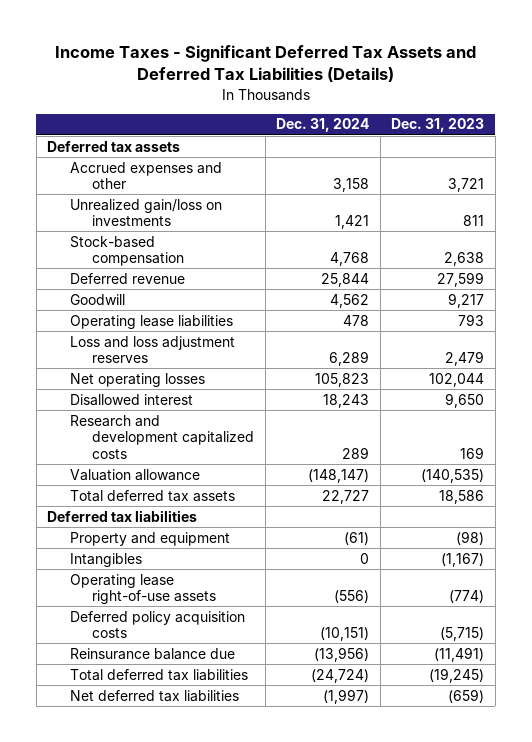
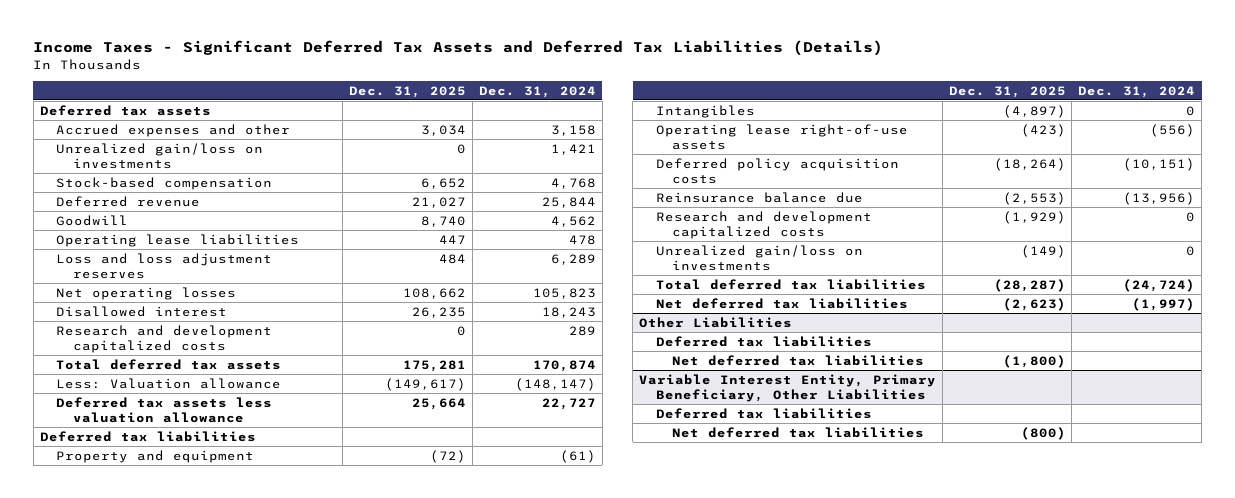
- | Dec. 31, 2024 | Dec. 31, 2023
+ | Dec. 31, 2025 | Dec. 31, 2024
- Valuation allowance | (148,147) | (140,535)
- Total deferred tax assets | 22,727 | 18,586
+ Total deferred tax assets | 175,281 | 170,874
+ Less: Valuation allowance | (149,617) | (148,147)
+ Deferred tax assets less valuation allowance | 25,664 | 22,727
+ Research and development capitalized costs | (1,929) | 0
+ Unrealized gain/loss on investments | (149) | 0
+ Other Liabilities
+ Deferred tax liabilities
+ Net deferred tax liabilities | (1,800) |
+ Variable Interest Entity, Primary Beneficiary, Other Liabilities
+ Deferred tax liabilities
+ Net deferred tax liabilities | (800) |

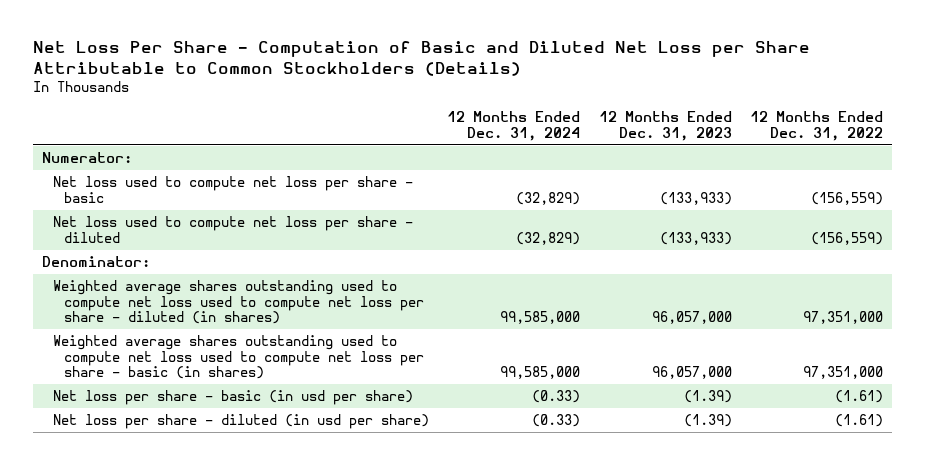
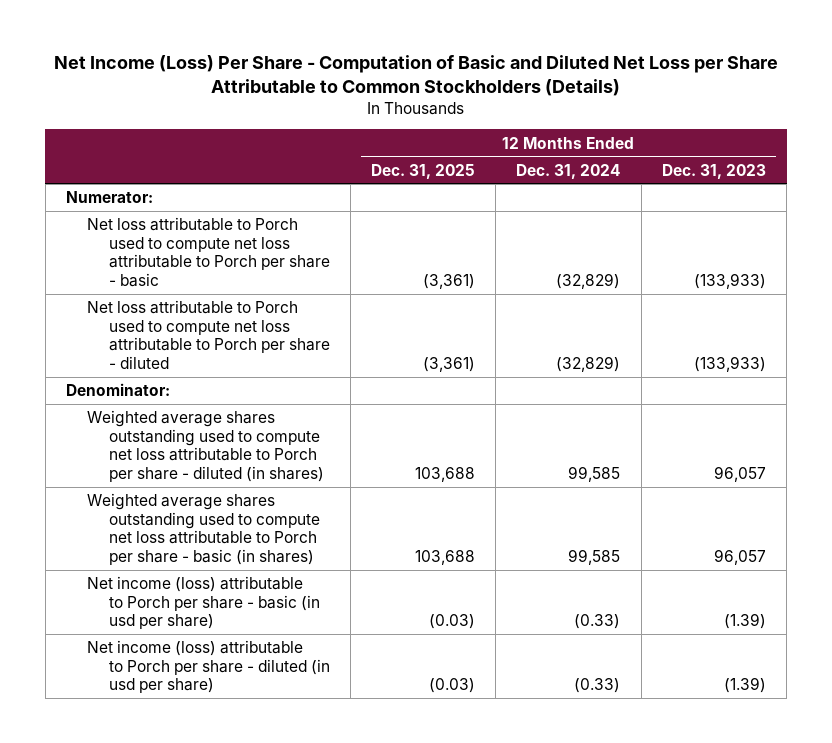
- Net Loss Per Share - Computation of Basic and Diluted Net Loss per Share Attributable to Common Stockholders (Details)
+ Net Income (Loss) Per Share - Computation of Basic and Diluted Net Loss per Share Attributable to Common Stockholders (Details)
- | 12 Months Ended Dec. 31, 2024 | 12 Months Ended Dec. 31, 2023 | 12 Months Ended Dec. 31, 2022
+ | 12 Months Ended Dec. 31, 2025 | 12 Months Ended Dec. 31, 2024 | 12 Months Ended Dec. 31, 2023
- Net loss used to compute net loss per share - basic | (32,829) | (133,933) | (156,559)
- Net loss used to compute net loss per share - diluted | (32,829) | (133,933) | (156,559)
+ Net loss attributable to Porch used to compute net loss attributable to Porch per share - basic | (3,361) | (32,829) | (133,933)
+ Net loss attributable to Porch used to compute net loss attributable to Porch per share - diluted | (3,361) | (32,829) | (133,933)
- Weighted average shares outstanding used to compute net loss used to compute net loss per share - diluted (in shares) | 99,585,000 | 96,057,000 | 97,351,000
- Weighted average shares outstanding used to compute net loss used to compute net loss per share - basic (in shares) | 99,585,000 | 96,057,000 | 97,351,000
- Net loss per share - basic (in usd per share) | (0.33) | (1.39) | (1.61)
- Net loss per share - diluted (in usd per share) | (0.33) | (1.39) | (1.61)
+ Weighted average shares outstanding used to compute net loss attributable to Porch per share - diluted (in shares) | 103,688 | 99,585 | 96,057
+ Weighted average shares outstanding used to compute net loss attributable to Porch per share - basic (in shares) | 103,688 | 99,585 | 96,057
+ Net income (loss) attributable to Porch per share - basic (in usd per share) | (0.03) | (0.33) | (1.39)
+ Net income (loss) attributable to Porch per share - diluted (in usd per share) | (0.03) | (0.33) | (1.39)

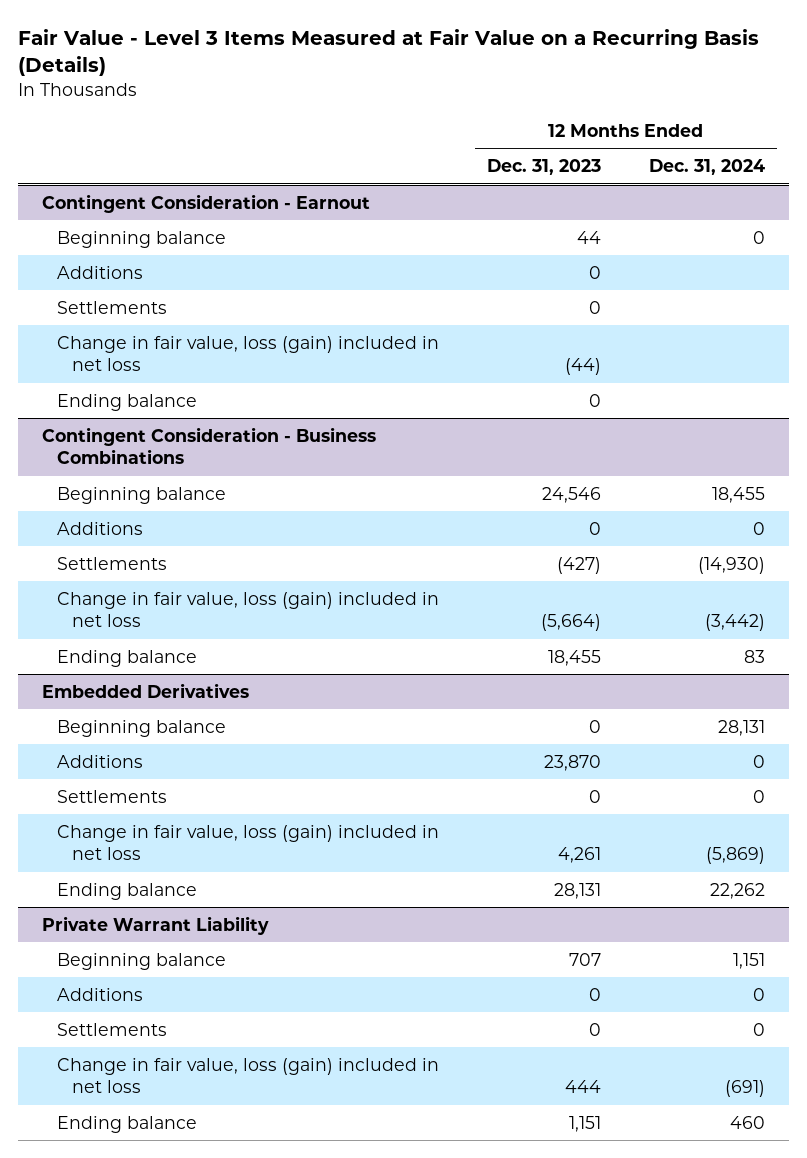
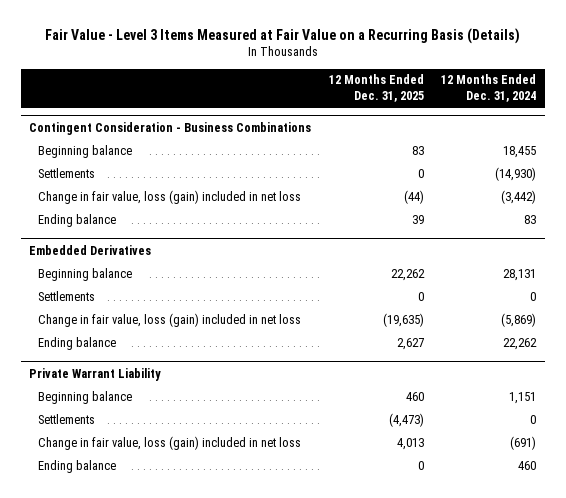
- | 12 Months Ended Dec. 31, 2023 | 12 Months Ended Dec. 31, 2024
+ | 12 Months Ended Dec. 31, 2025 | 12 Months Ended Dec. 31, 2024
- Contingent Consideration - Earnout
- Beginning balance | 44 | 0
- Additions | 0 |
- Settlements | 0 |
- Change in fair value, loss (gain) included in net loss | (44) |
- Ending balance | 0 |
@ Contingent Consideration - Business Combinations
- Additions | 0 | 0
@ Embedded Derivatives
- Additions | 23,870 | 0
@ Private Warrant Liability
- Additions | 0 | 0

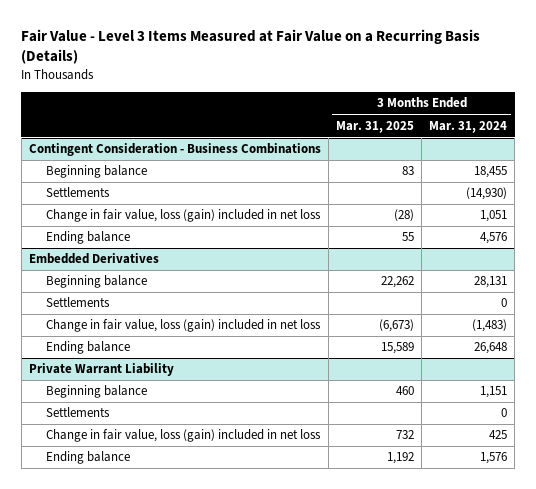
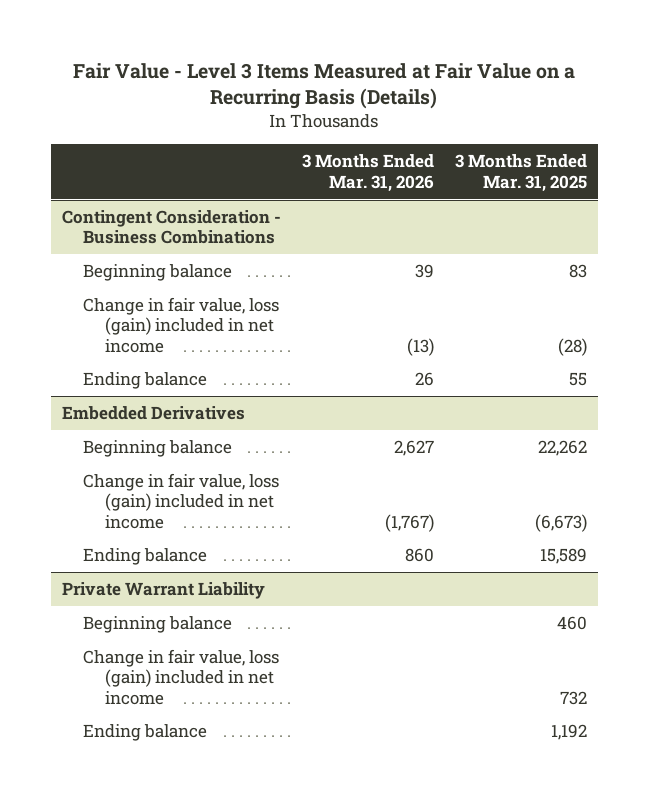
- | 3 Months Ended Mar. 31, 2025 | 3 Months Ended Mar. 31, 2024
+ | 3 Months Ended Mar. 31, 2026 | 3 Months Ended Mar. 31, 2025
@ Contingent Consideration - Business Combinations
- Settlements | | (14,930)
- Change in fair value, loss (gain) included in net loss | (28) | 1,051
+ Change in fair value, loss (gain) included in net income | (13) | (28)
@ Embedded Derivatives
- Settlements | | 0
- Change in fair value, loss (gain) included in net loss | (6,673) | (1,483)
+ Change in fair value, loss (gain) included in net income | (1,767) | (6,673)
@ Private Warrant Liability
- Settlements | | 0
- Change in fair value, loss (gain) included in net loss | 732 | 425
+ Change in fair value, loss (gain) included in net income | | 732

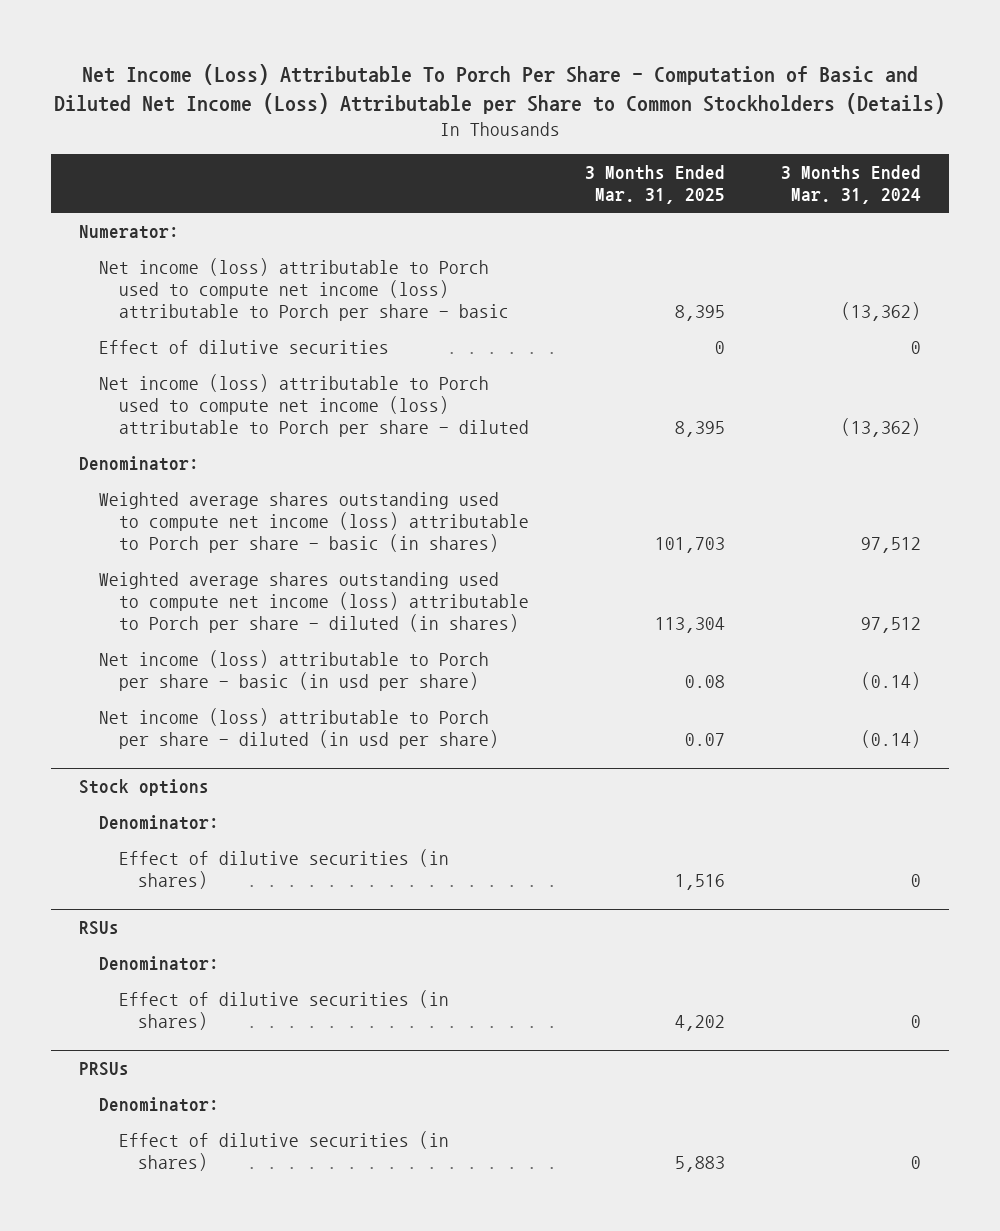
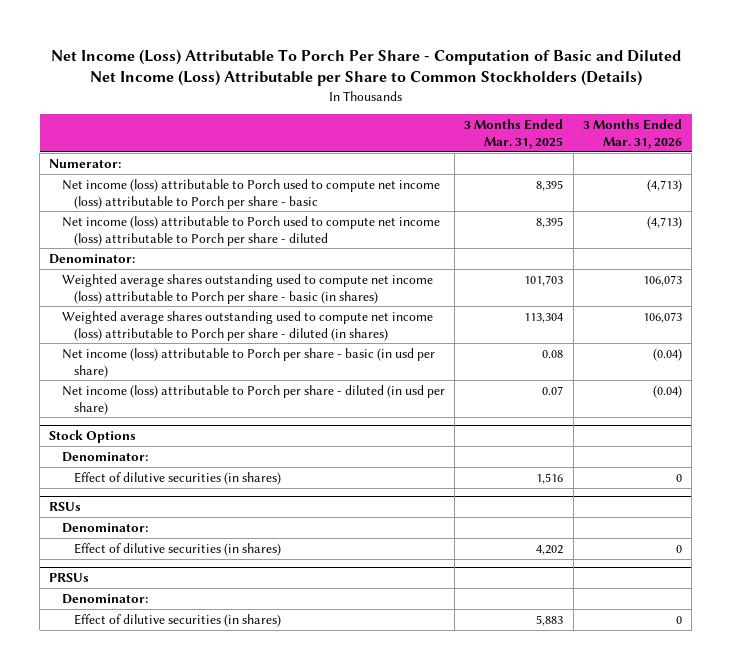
- | 3 Months Ended Mar. 31, 2025 | 3 Months Ended Mar. 31, 2024
+ | 3 Months Ended Mar. 31, 2025 | 3 Months Ended Mar. 31, 2026
- Effect of dilutive securities | 0 | 0
- Stock options
+ Stock Options

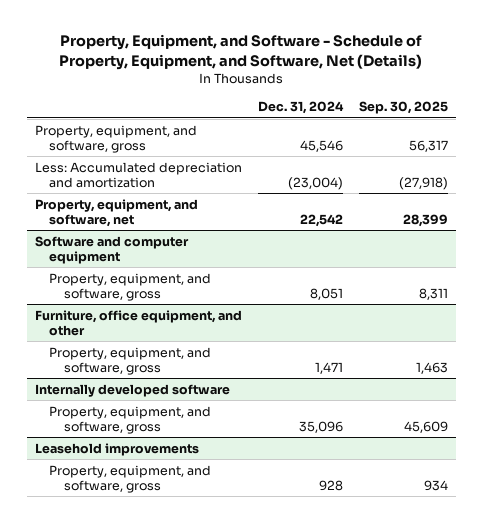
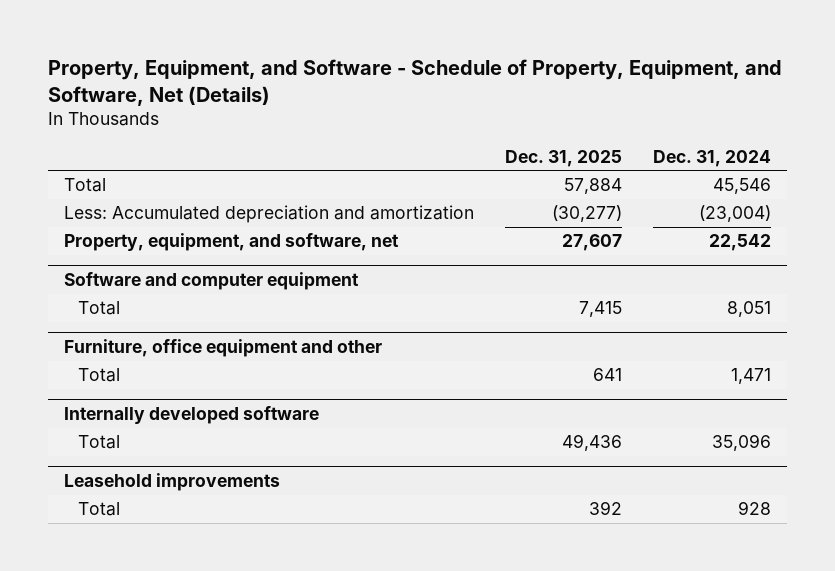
- | Dec. 31, 2024 | Sep. 30, 2025
+ | Dec. 31, 2025 | Dec. 31, 2024
- Property, equipment, and software, gross | 45,546 | 56,317
+ Total | 57,884 | 45,546
@ Software and computer equipment
- Property, equipment, and software, gross | 8,051 | 8,311
- Furniture, office equipment, and other
- Property, equipment, and software, gross | 1,471 | 1,463
@ Software and computer equipment
+ Total | 7,415 | 8,051
+ Furniture, office equipment and other
+ Total | 641 | 1,471
@ Internally developed software
- Property, equipment, and software, gross | 35,096 | 45,609
+ Total | 49,436 | 35,096
@ Leasehold improvements
- Property, equipment, and software, gross | 928 | 934
+ Total | 392 | 928

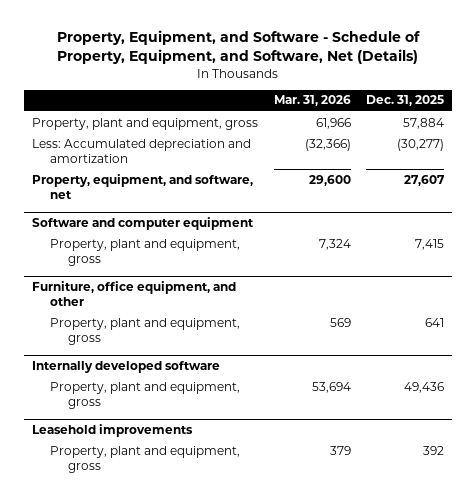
- | Dec. 31, 2025 | Dec. 31, 2024
+ | Mar. 31, 2026 | Dec. 31, 2025
- Total | 57,884 | 45,546
+ Property, plant and equipment, gross | 61,966 | 57,884
@ Software and computer equipment
- Total | 7,415 | 8,051
- Furniture, office equipment and other
- Total | 641 | 1,471
@ Software and computer equipment
+ Property, plant and equipment, gross | 7,324 | 7,415
+ Furniture, office equipment, and other
+ Property, plant and equipment, gross | 569 | 641
@ Internally developed software
- Total | 49,436 | 35,096
+ Property, plant and equipment, gross | 53,694 | 49,436
@ Leasehold improvements
- Total | 392 | 928
+ Property, plant and equipment, gross | 379 | 392

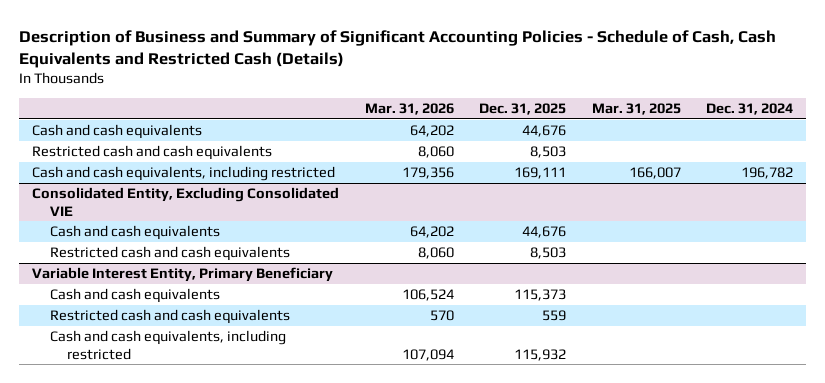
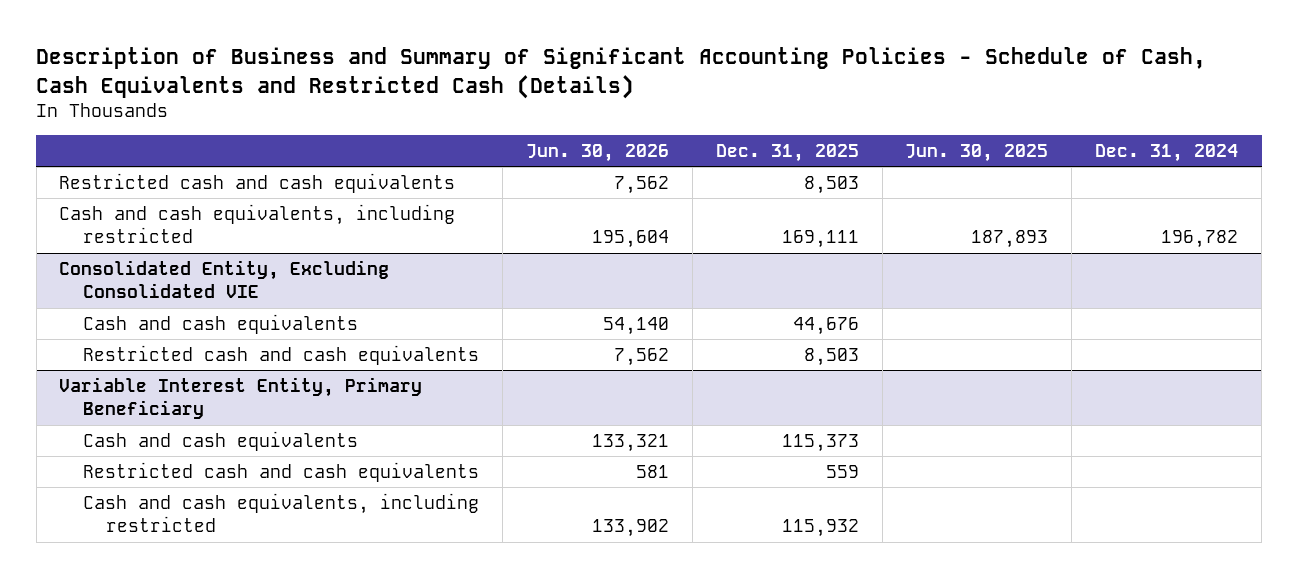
- | Mar. 31, 2026 | Dec. 31, 2025 | Mar. 31, 2025 | Dec. 31, 2024
+ | Jun. 30, 2026 | Dec. 31, 2025 | Jun. 30, 2025 | Dec. 31, 2024
- Cash and cash equivalents | 64,202 | 44,676 | |

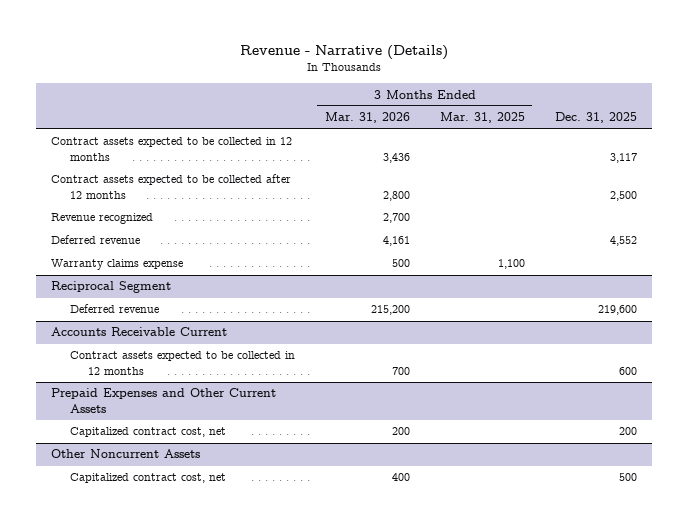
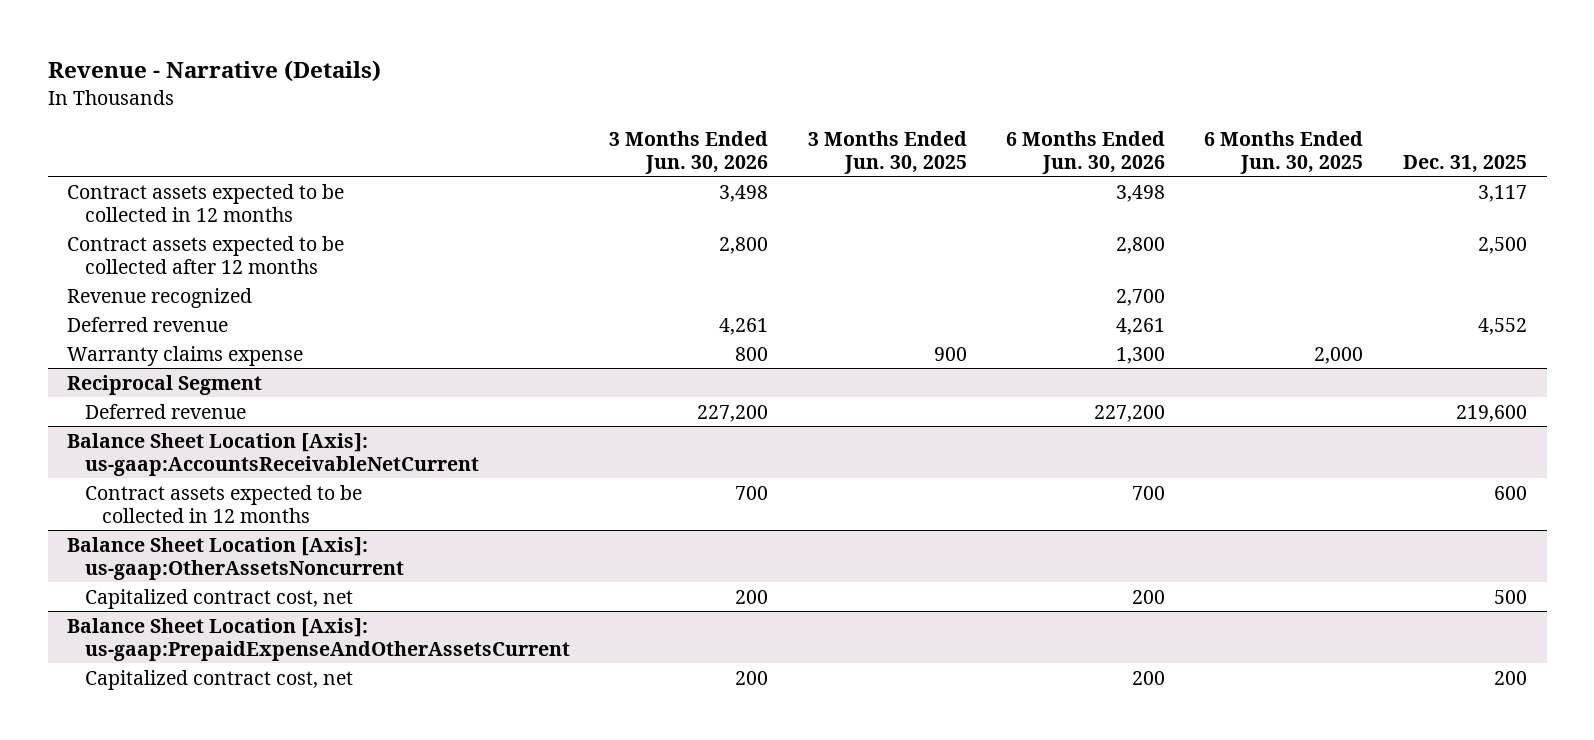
- | 3 Months Ended Mar. 31, 2026 | 3 Months Ended Mar. 31, 2025 | Dec. 31, 2025
+ | 3 Months Ended Jun. 30, 2026 | 3 Months Ended Jun. 30, 2025 | 6 Months Ended Jun. 30, 2026 | 6 Months Ended Jun. 30, 2025 | Dec. 31, 2025
- Accounts Receivable Current
+ Balance Sheet Location [Axis]: us-gaap:AccountsReceivableNetCurrent
- Prepaid Expenses and Other Current Assets
- Capitalized contract cost, net | 200 | | 200
- Other Noncurrent Assets
+ Balance Sheet Location [Axis]: us-gaap:OtherAssetsNoncurrent
+ Balance Sheet Location [Axis]: us-gaap:PrepaidExpenseAndOtherAssetsCurrent
+ Capitalized contract cost, net | 200 | | 200 | | 200

